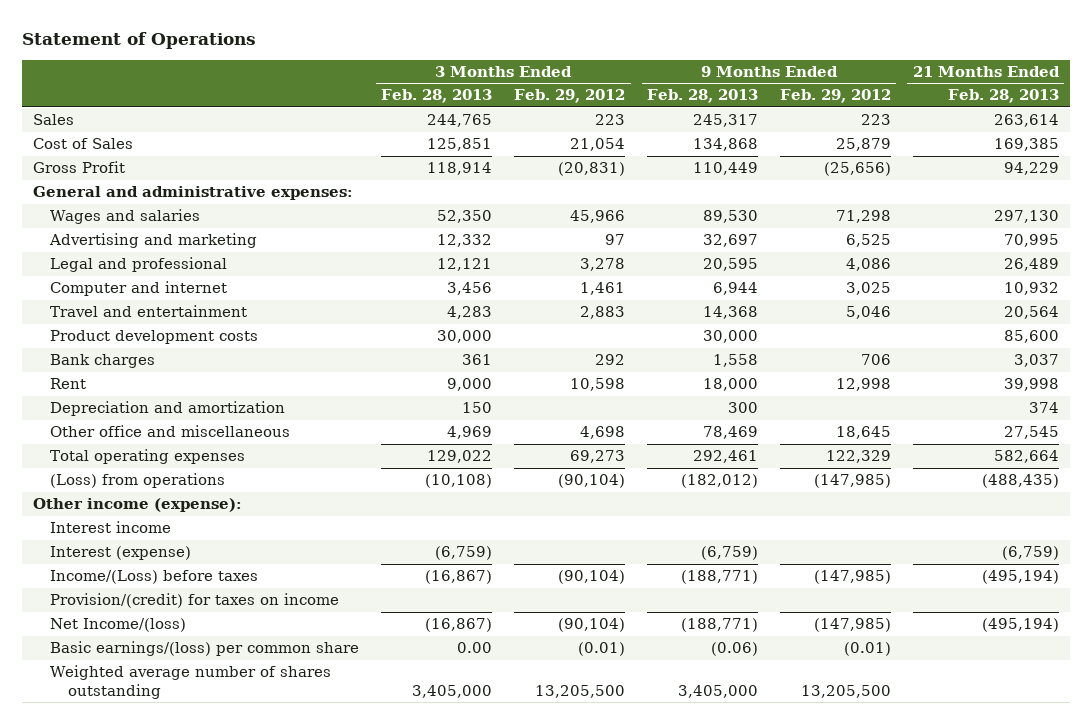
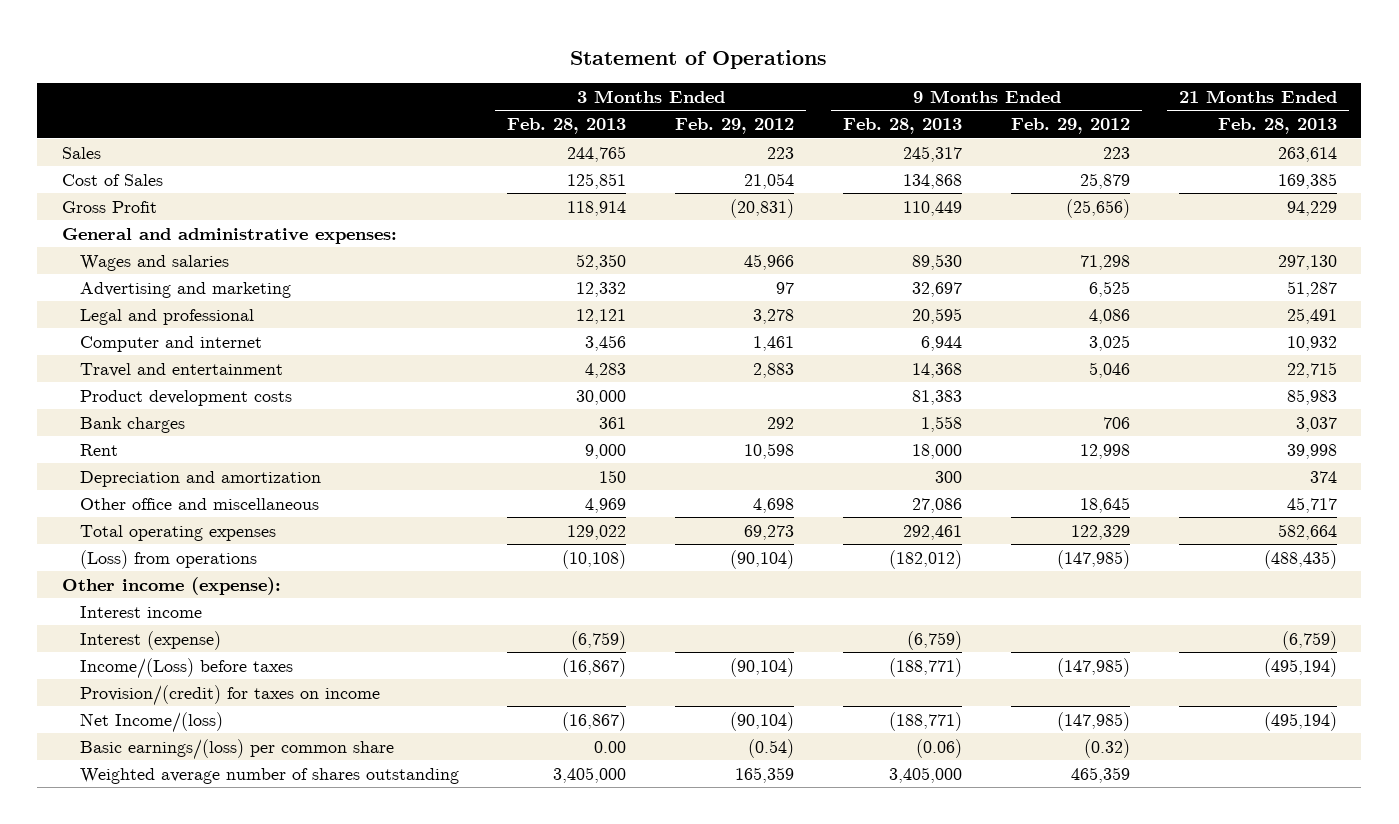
- Advertising and marketing | 12,332 | 97 | 32,697 | 6,525 | 70,995
- Legal and professional | 12,121 | 3,278 | 20,595 | 4,086 | 26,489
+ Advertising and marketing | 12,332 | 97 | 32,697 | 6,525 | 51,287
+ Legal and professional | 12,121 | 3,278 | 20,595 | 4,086 | 25,491
- Travel and entertainment | 4,283 | 2,883 | 14,368 | 5,046 | 20,564
- Product development costs | 30,000 | | 30,000 | | 85,600
+ Travel and entertainment | 4,283 | 2,883 | 14,368 | 5,046 | 22,715
+ Product development costs | 30,000 | | 81,383 | | 85,983
- Other office and miscellaneous | 4,969 | 4,698 | 78,469 | 18,645 | 27,545
+ Other office and miscellaneous | 4,969 | 4,698 | 27,086 | 18,645 | 45,717
- Basic earnings/(loss) per common share | 0.00 | (0.01) | (0.06) | (0.01) |
- Weighted average number of shares outstanding | 3,405,000 | 13,205,500 | 3,405,000 | 13,205,500 |
+ Basic earnings/(loss) per common share | 0.00 | (0.54) | (0.06) | (0.32) |
+ Weighted average number of shares outstanding | 3,405,000 | 165,359 | 3,405,000 | 465,359 |

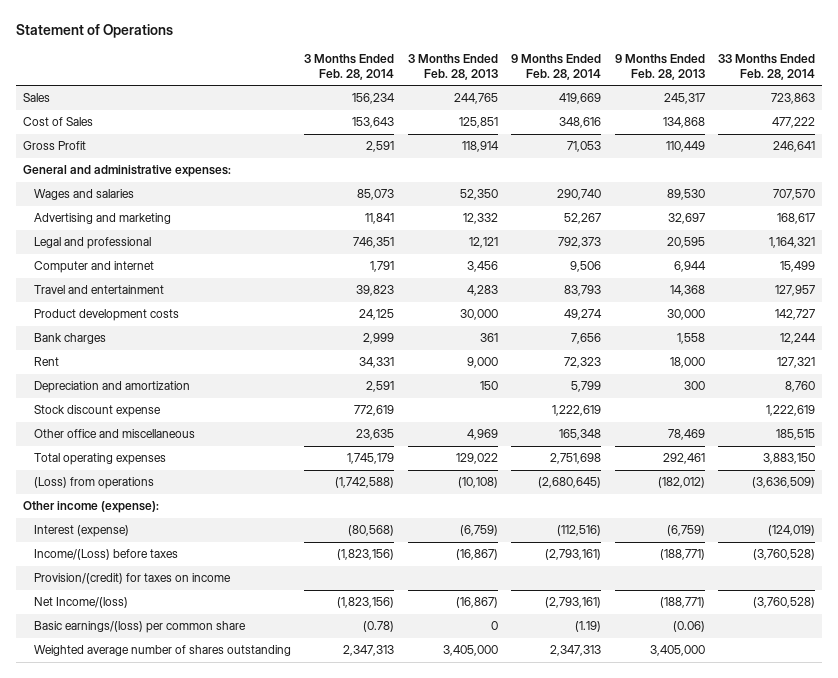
- | 3 Months Ended Feb. 28, 2013 | 3 Months Ended Feb. 29, 2012 | 9 Months Ended Feb. 28, 2013 | 9 Months Ended Feb. 29, 2012 | 21 Months Ended Feb. 28, 2013
+ | 3 Months Ended Feb. 28, 2014 | 3 Months Ended Feb. 28, 2013 | 9 Months Ended Feb. 28, 2014 | 9 Months Ended Feb. 28, 2013 | 33 Months Ended Feb. 28, 2014
- Product development costs | 30,000 | | 81,383 | | 85,983
+ Product development costs | 24,125 | 30,000 | 49,274 | 30,000 | 142,727
- Other office and miscellaneous | 4,969 | 4,698 | 27,086 | 18,645 | 45,717
+ Stock discount expense | 772,619 | | 1,222,619 | | 1,222,619
+ Other office and miscellaneous | 23,635 | 4,969 | 165,348 | 78,469 | 185,515
- Interest income
- Basic earnings/(loss) per common share | 0.00 | (0.54) | (0.06) | (0.32) |
+ Basic earnings/(loss) per common share | (0.78) | 0 | (1.19) | (0.06) |

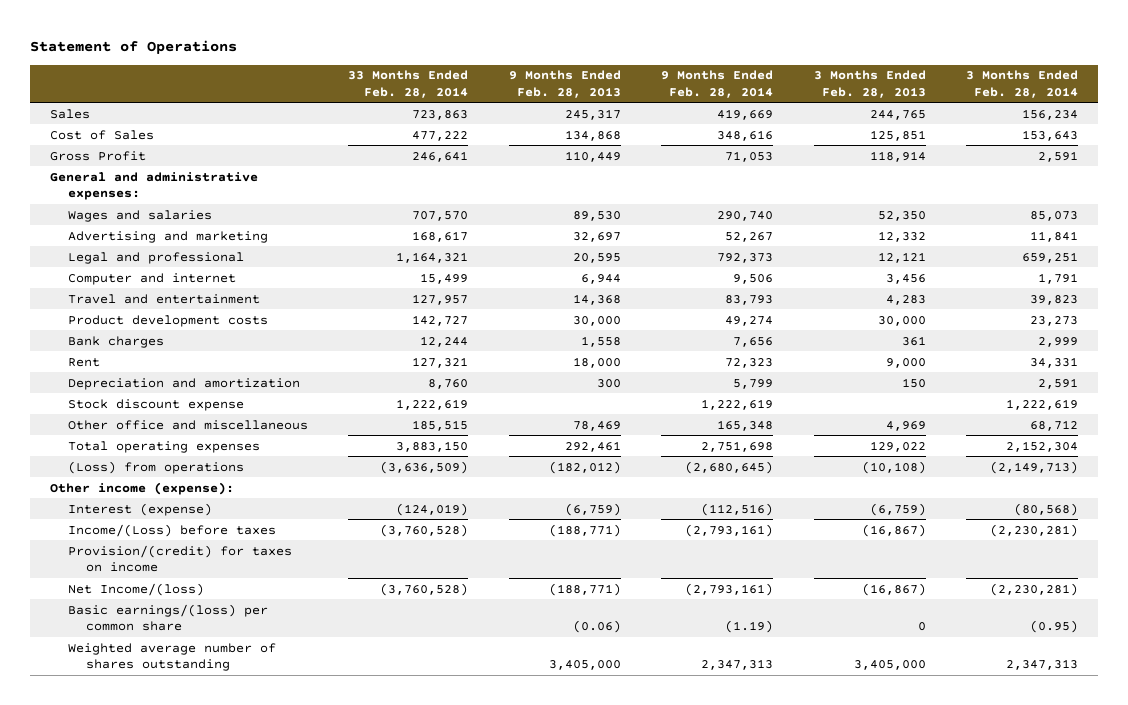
- | 3 Months Ended Feb. 28, 2014 | 3 Months Ended Feb. 28, 2013 | 9 Months Ended Feb. 28, 2014 | 9 Months Ended Feb. 28, 2013 | 33 Months Ended Feb. 28, 2014
+ | 33 Months Ended Feb. 28, 2014 | 9 Months Ended Feb. 28, 2013 | 9 Months Ended Feb. 28, 2014 | 3 Months Ended Feb. 28, 2013 | 3 Months Ended Feb. 28, 2014
- Legal and professional | 746,351 | 12,121 | 792,373 | 20,595 | 1,164,321
+ Legal and professional | 1,164,321 | 20,595 | 792,373 | 12,121 | 659,251
- Product development costs | 24,125 | 30,000 | 49,274 | 30,000 | 142,727
+ Product development costs | 142,727 | 30,000 | 49,274 | 30,000 | 23,273
- Stock discount expense | 772,619 | | 1,222,619 | | 1,222,619
- Other office and miscellaneous | 23,635 | 4,969 | 165,348 | 78,469 | 185,515
- Total operating expenses | 1,745,179 | 129,022 | 2,751,698 | 292,461 | 3,883,150
- (Loss) from operations | (1,742,588) | (10,108) | (2,680,645) | (182,012) | (3,636,509)
+ Stock discount expense | 1,222,619 | | 1,222,619 | | 1,222,619
+ Other office and miscellaneous | 185,515 | 78,469 | 165,348 | 4,969 | 68,712
+ Total operating expenses | 3,883,150 | 292,461 | 2,751,698 | 129,022 | 2,152,304
+ (Loss) from operations | (3,636,509) | (182,012) | (2,680,645) | (10,108) | (2,149,713)
- Income/(Loss) before taxes | (1,823,156) | (16,867) | (2,793,161) | (188,771) | (3,760,528)
+ Income/(Loss) before taxes | (3,760,528) | (188,771) | (2,793,161) | (16,867) | (2,230,281)
- Net Income/(loss) | (1,823,156) | (16,867) | (2,793,161) | (188,771) | (3,760,528)
- Basic earnings/(loss) per common share | (0.78) | 0 | (1.19) | (0.06) |
+ Net Income/(loss) | (3,760,528) | (188,771) | (2,793,161) | (16,867) | (2,230,281)
+ Basic earnings/(loss) per common share | | (0.06) | (1.19) | 0 | (0.95)

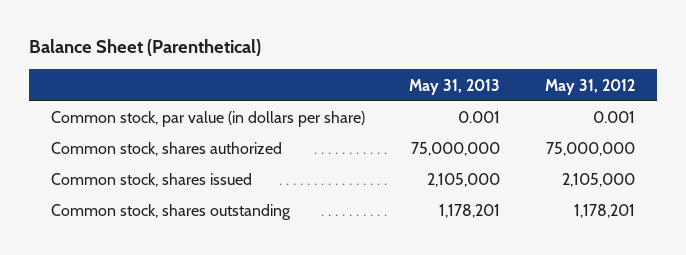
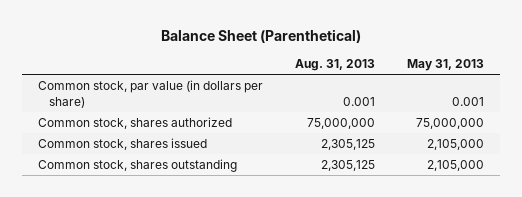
- | May 31, 2013 | May 31, 2012
+ | Aug. 31, 2013 | May 31, 2013
- Common stock, shares outstanding | 1,178,201 | 1,178,201
+ Common stock, shares outstanding | 2,305,125 | 2,105,000

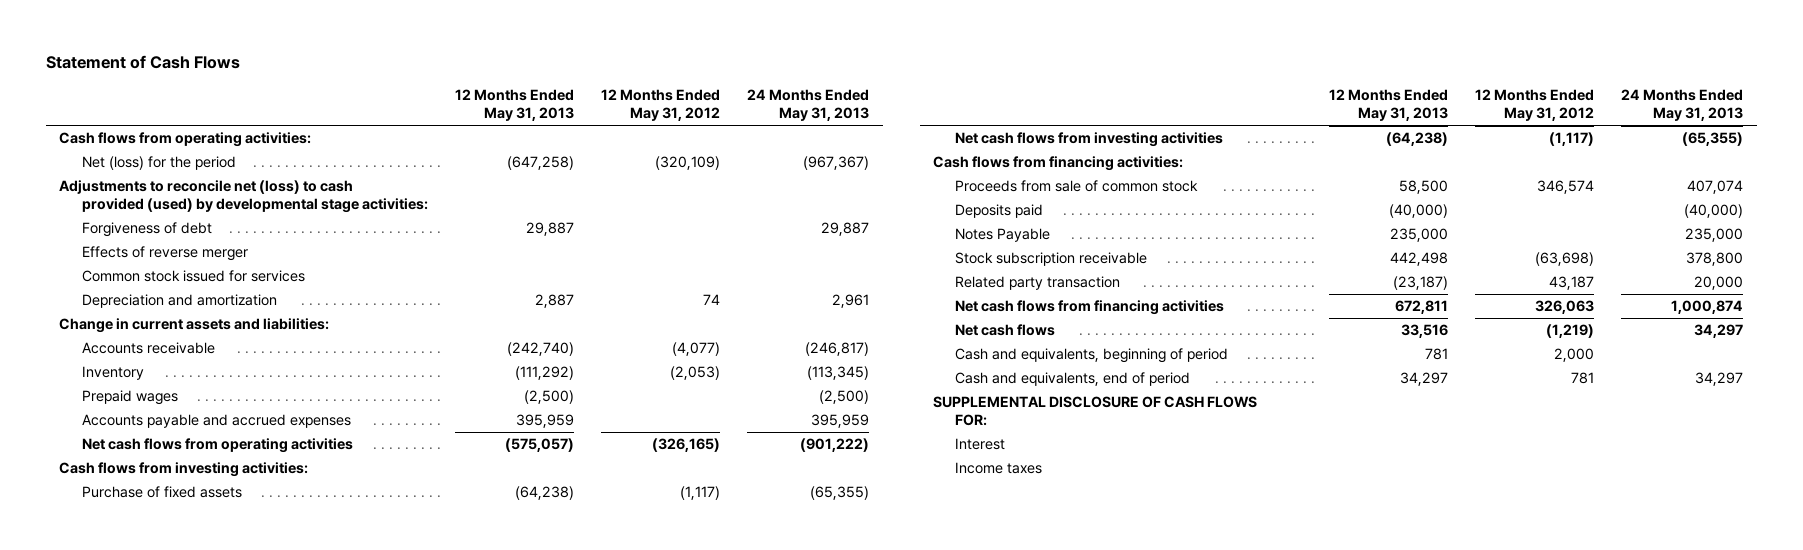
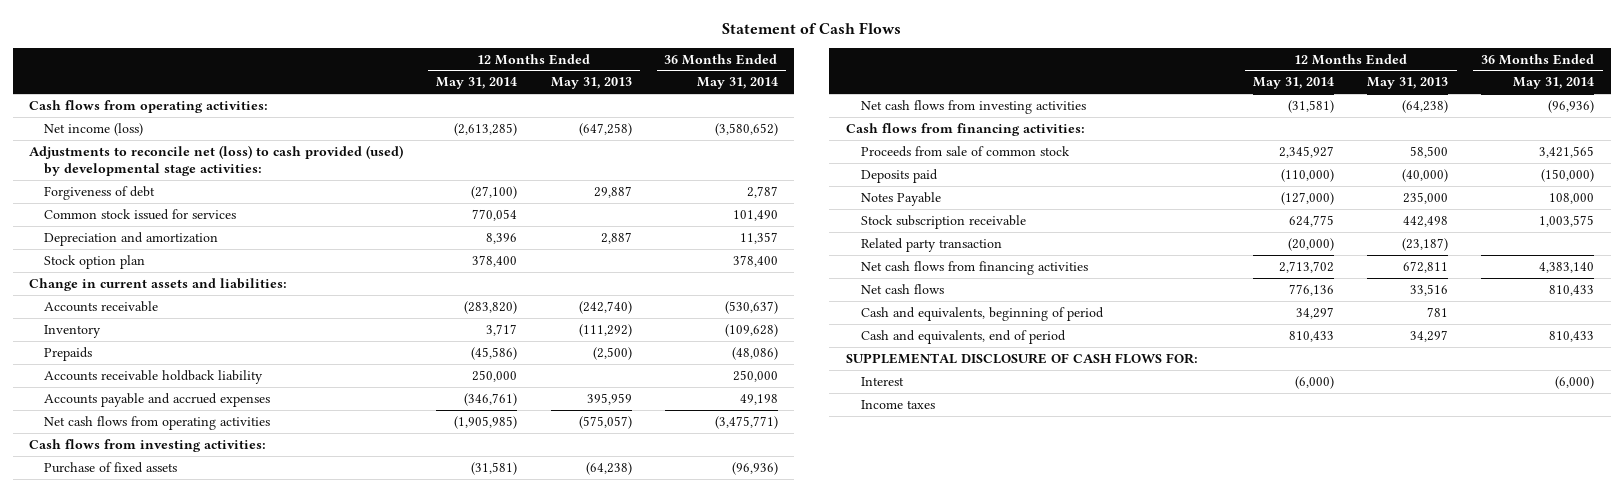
- | 12 Months Ended May 31, 2013 | 12 Months Ended May 31, 2012 | 24 Months Ended May 31, 2013
+ | 12 Months Ended May 31, 2014 | 12 Months Ended May 31, 2013 | 36 Months Ended May 31, 2014
- Net (loss) for the period | (647,258) | (320,109) | (967,367)
+ Net income (loss) | (2,613,285) | (647,258) | (3,580,652)
- Effects of reverse merger
+ Stock option plan | 378,400 | | 378,400
- Prepaid wages | (2,500) | | (2,500)
+ Prepaids | (45,586) | (2,500) | (48,086)
+ Accounts receivable holdback liability | 250,000 | | 250,000

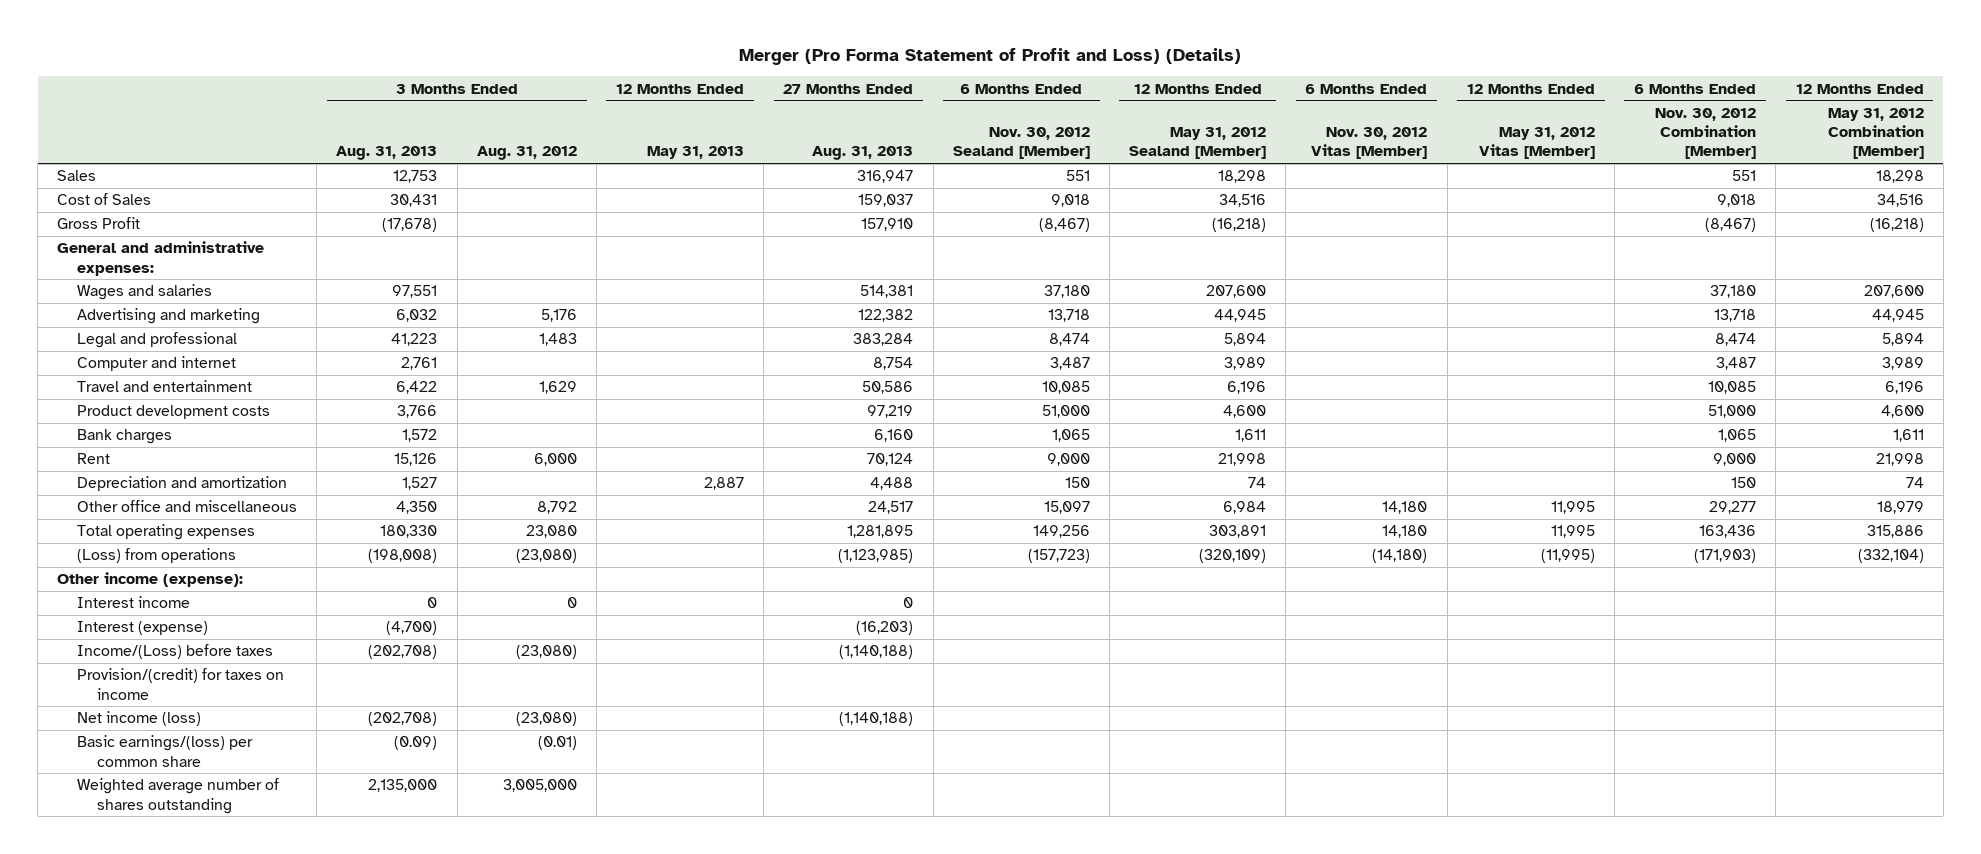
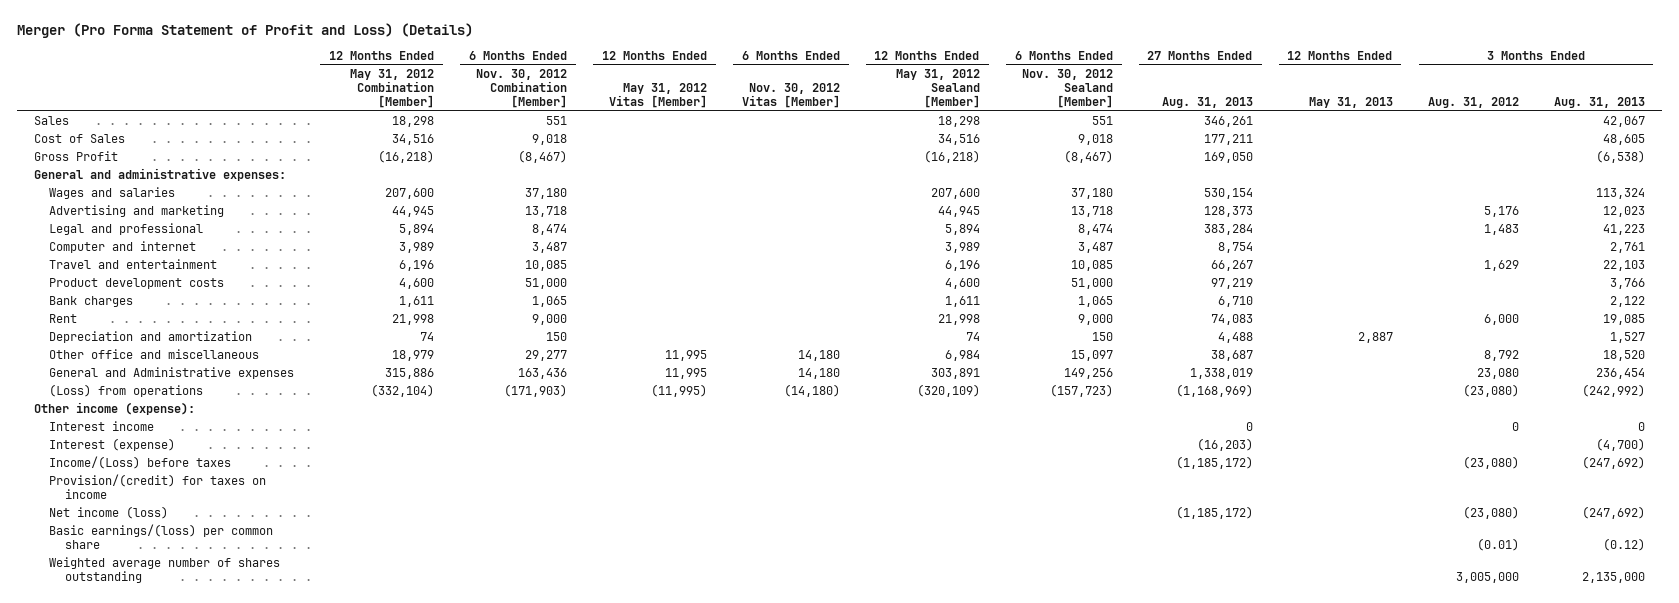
- | 3 Months Ended Aug. 31, 2013 | 3 Months Ended Aug. 31, 2012 | 12 Months Ended May 31, 2013 | 27 Months Ended Aug. 31, 2013 | 6 Months Ended Nov. 30, 2012 Sealand [Member] | 12 Months Ended May 31, 2012 Sealand [Member] | 6 Months Ended Nov. 30, 2012 Vitas [Member] | 12 Months Ended May 31, 2012 Vitas [Member] | 6 Months Ended Nov. 30, 2012 Combination [Member] | 12 Months Ended May 31, 2012 Combination [Member]
+ | 12 Months Ended May 31, 2012 Combination [Member] | 6 Months Ended Nov. 30, 2012 Combination [Member] | 12 Months Ended May 31, 2012 Vitas [Member] | 6 Months Ended Nov. 30, 2012 Vitas [Member] | 12 Months Ended May 31, 2012 Sealand [Member] | 6 Months Ended Nov. 30, 2012 Sealand [Member] | 27 Months Ended Aug. 31, 2013 | 12 Months Ended May 31, 2013 | 3 Months Ended Aug. 31, 2012 | 3 Months Ended Aug. 31, 2013
- Sales | 12,753 | | | 316,947 | 551 | 18,298 | | | 551 | 18,298
- Cost of Sales | 30,431 | | | 159,037 | 9,018 | 34,516 | | | 9,018 | 34,516
- Gross Profit | (17,678) | | | 157,910 | (8,467) | (16,218) | | | (8,467) | (16,218)
+ Sales | 18,298 | 551 | | | 18,298 | 551 | 346,261 | | | 42,067
+ Cost of Sales | 34,516 | 9,018 | | | 34,516 | 9,018 | 177,211 | | | 48,605
+ Gross Profit | (16,218) | (8,467) | | | (16,218) | (8,467) | 169,050 | | | (6,538)
- Wages and salaries | 97,551 | | | 514,381 | 37,180 | 207,600 | | | 37,180 | 207,600
- Advertising and marketing | 6,032 | 5,176 | | 122,382 | 13,718 | 44,945 | | | 13,718 | 44,945
+ Wages and salaries | 207,600 | 37,180 | | | 207,600 | 37,180 | 530,154 | | | 113,324
+ Advertising and marketing | 44,945 | 13,718 | | | 44,945 | 13,718 | 128,373 | | 5,176 | 12,023
- Travel and entertainment | 6,422 | 1,629 | | 50,586 | 10,085 | 6,196 | | | 10,085 | 6,196
+ Travel and entertainment | 6,196 | 10,085 | | | 6,196 | 10,085 | 66,267 | | 1,629 | 22,103
- Bank charges | 1,572 | | | 6,160 | 1,065 | 1,611 | | | 1,065 | 1,611
- Rent | 15,126 | 6,000 | | 70,124 | 9,000 | 21,998 | | | 9,000 | 21,998
+ Bank charges | 1,611 | 1,065 | | | 1,611 | 1,065 | 6,710 | | | 2,122
+ Rent | 21,998 | 9,000 | | | 21,998 | 9,000 | 74,083 | | 6,000 | 19,085
- Other office and miscellaneous | 4,350 | 8,792 | | 24,517 | 15,097 | 6,984 | 14,180 | 11,995 | 29,277 | 18,979
- Total operating expenses | 180,330 | 23,080 | | 1,281,895 | 149,256 | 303,891 | 14,180 | 11,995 | 163,436 | 315,886
- (Loss) from operations | (198,008) | (23,080) | | (1,123,985) | (157,723) | (320,109) | (14,180) | (11,995) | (171,903) | (332,104)
+ Other office and miscellaneous | 18,979 | 29,277 | 11,995 | 14,180 | 6,984 | 15,097 | 38,687 | | 8,792 | 18,520
+ General and Administrative expenses | 315,886 | 163,436 | 11,995 | 14,180 | 303,891 | 149,256 | 1,338,019 | | 23,080 | 236,454
+ (Loss) from operations | (332,104) | (171,903) | (11,995) | (14,180) | (320,109) | (157,723) | (1,168,969) | | (23,080) | (242,992)
- Income/(Loss) before taxes | (202,708) | (23,080) | | (1,140,188) | | | | | |
+ Income/(Loss) before taxes | | | | | | | (1,185,172) | | (23,080) | (247,692)
- Net income (loss) | (202,708) | (23,080) | | (1,140,188) | | | | | |
- Basic earnings/(loss) per common share | (0.09) | (0.01) | | | | | | | |
+ Net income (loss) | | | | | | | (1,185,172) | | (23,080) | (247,692)
+ Basic earnings/(loss) per common share | | | | | | | | | (0.01) | (0.12)

